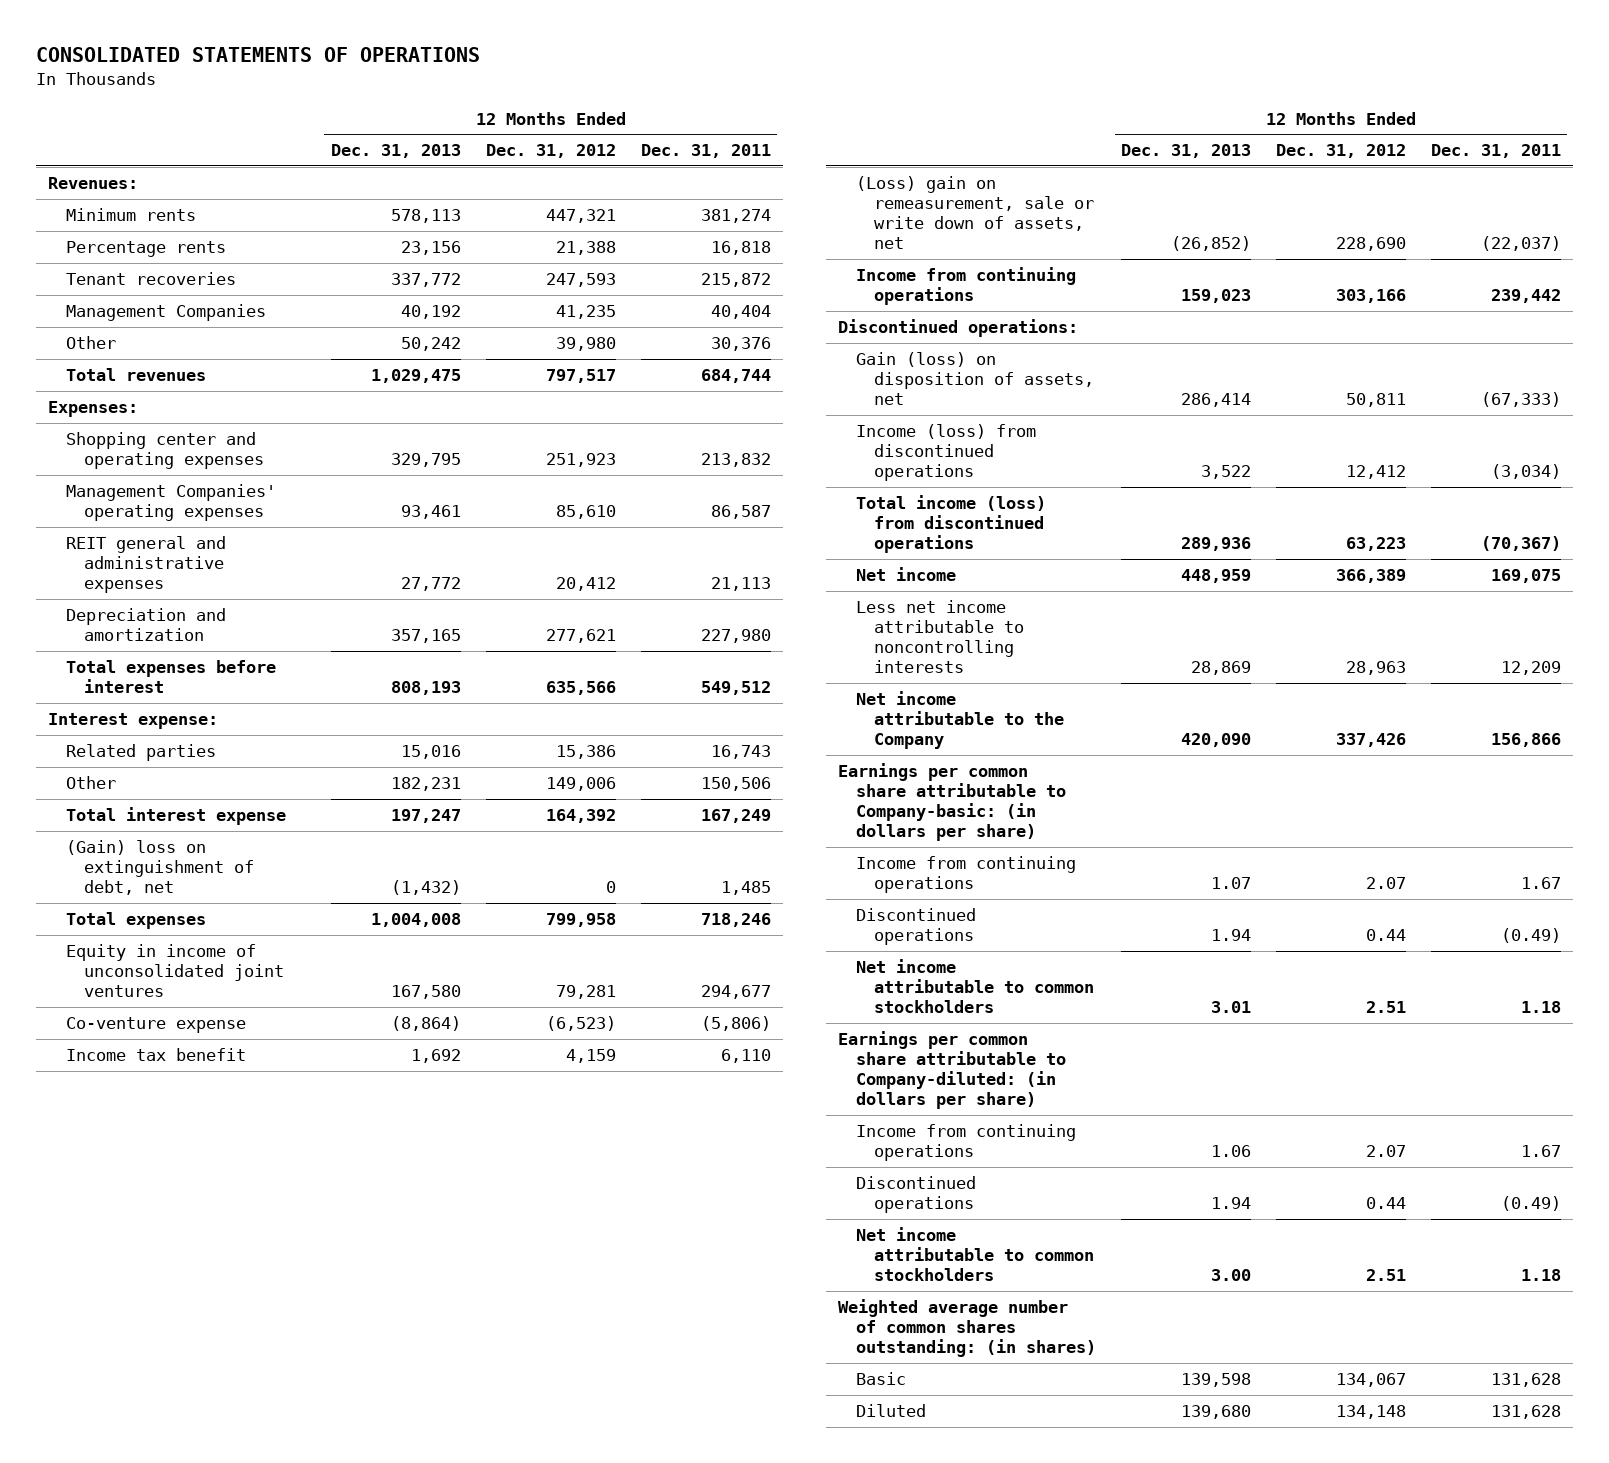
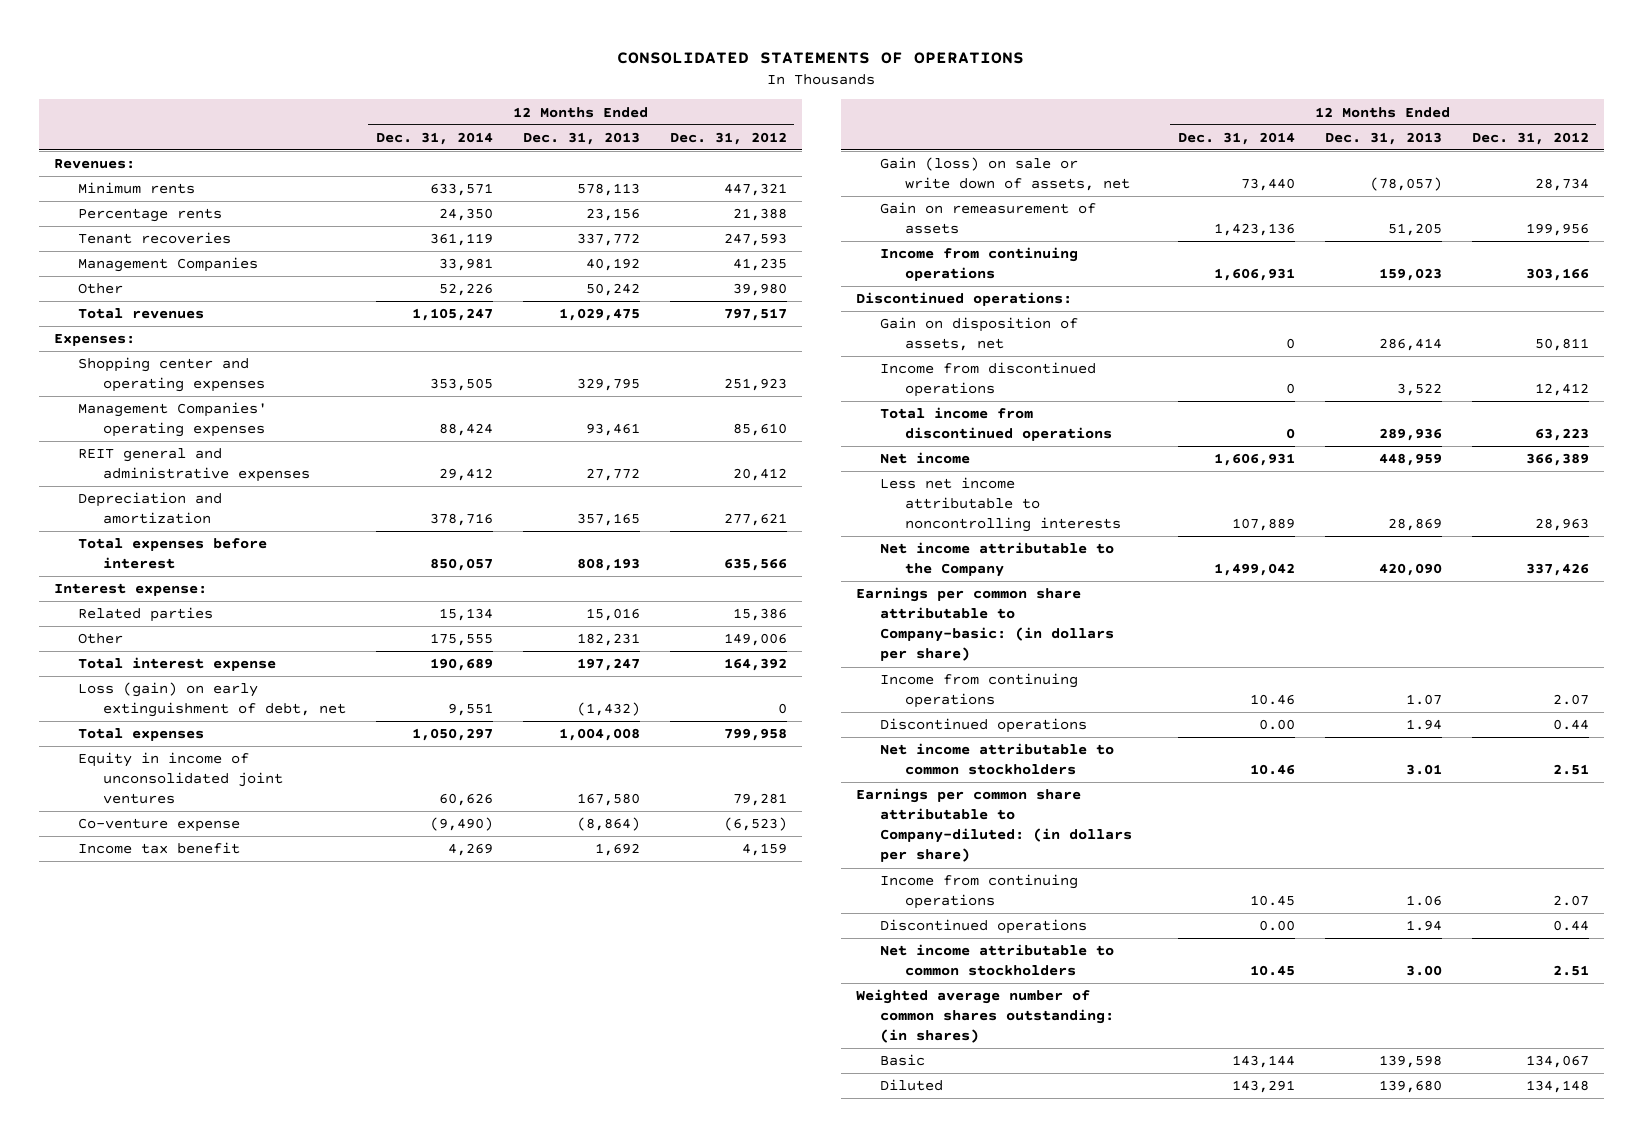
- | 12 Months Ended Dec. 31, 2013 | 12 Months Ended Dec. 31, 2012 | 12 Months Ended Dec. 31, 2011
+ | 12 Months Ended Dec. 31, 2014 | 12 Months Ended Dec. 31, 2013 | 12 Months Ended Dec. 31, 2012
- (Gain) loss on extinguishment of debt, net | (1,432) | 0 | 1,485
+ Loss (gain) on early extinguishment of debt, net | 9,551 | (1,432) | 0
- (Loss) gain on remeasurement, sale or write down of assets, net | (26,852) | 228,690 | (22,037)
+ Gain (loss) on sale or write down of assets, net | 73,440 | (78,057) | 28,734
+ Gain on remeasurement of assets | 1,423,136 | 51,205 | 199,956
- Gain (loss) on disposition of assets, net | 286,414 | 50,811 | (67,333)
- Income (loss) from discontinued operations | 3,522 | 12,412 | (3,034)
- Total income (loss) from discontinued operations | 289,936 | 63,223 | (70,367)
+ Gain on disposition of assets, net | 0 | 286,414 | 50,811
+ Income from discontinued operations | 0 | 3,522 | 12,412
+ Total income from discontinued operations | 0 | 289,936 | 63,223

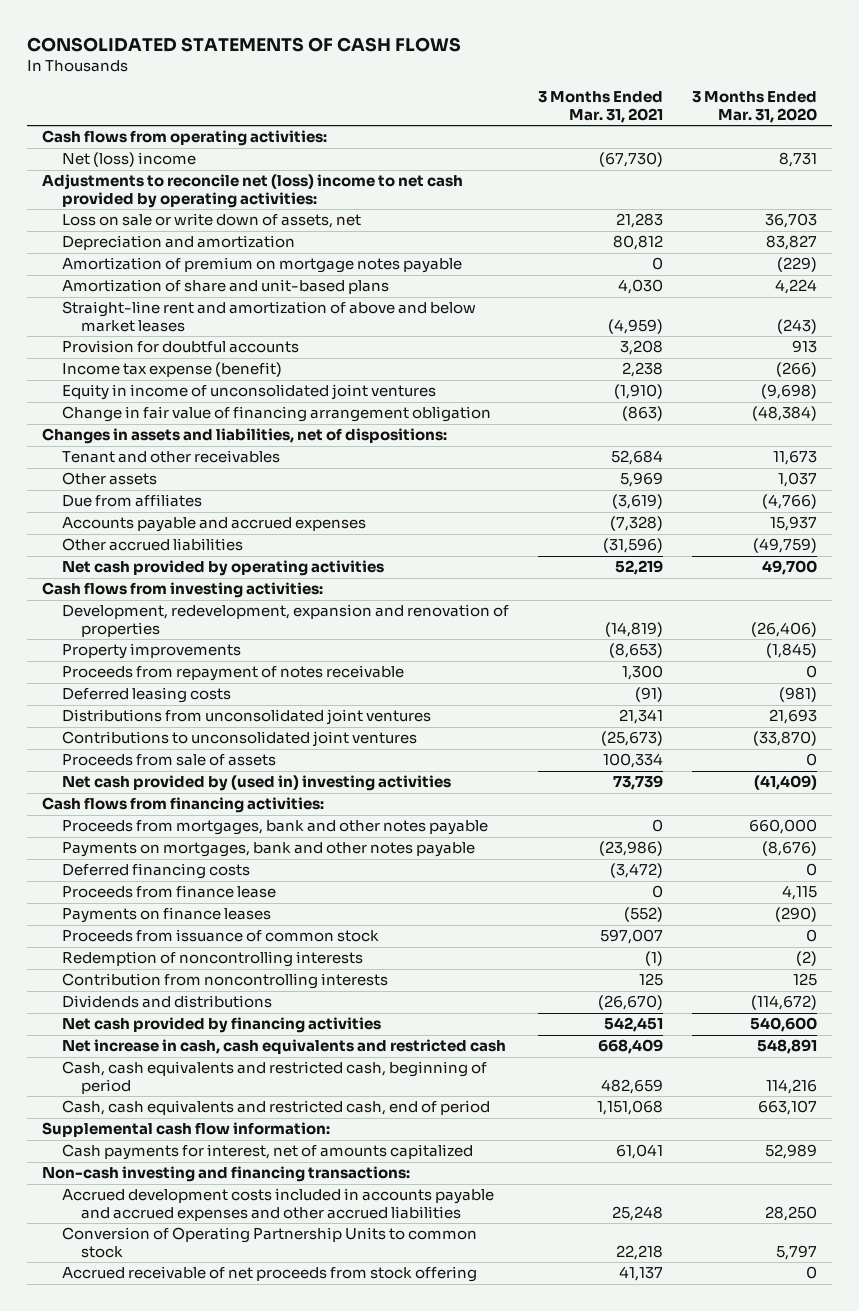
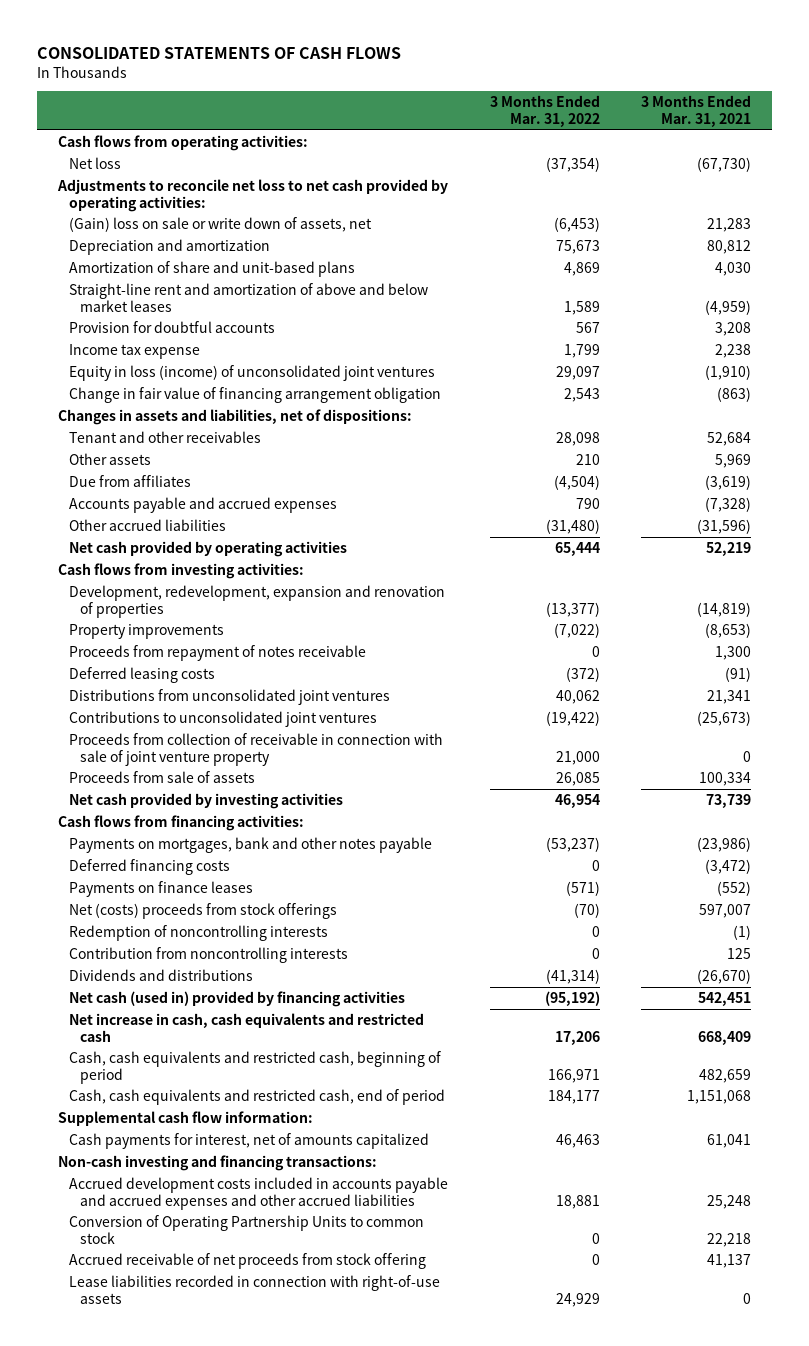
- | 3 Months Ended Mar. 31, 2021 | 3 Months Ended Mar. 31, 2020
+ | 3 Months Ended Mar. 31, 2022 | 3 Months Ended Mar. 31, 2021
- Net (loss) income | (67,730) | 8,731
- Adjustments to reconcile net (loss) income to net cash provided by operating activities:
- Loss on sale or write down of assets, net | 21,283 | 36,703
+ Net loss | (37,354) | (67,730)
+ Adjustments to reconcile net loss to net cash provided by operating activities:
+ (Gain) loss on sale or write down of assets, net | (6,453) | 21,283
- Amortization of premium on mortgage notes payable | 0 | (229)
- Income tax expense (benefit) | 2,238 | (266)
- Equity in income of unconsolidated joint ventures | (1,910) | (9,698)
+ Income tax expense | 1,799 | 2,238
+ Equity in loss (income) of unconsolidated joint ventures | 29,097 | (1,910)
+ Proceeds from collection of receivable in connection with sale of joint venture property | 21,000 | 0
- Net cash provided by (used in) investing activities | 73,739 | (41,409)
+ Net cash provided by investing activities | 46,954 | 73,739
- Proceeds from mortgages, bank and other notes payable | 0 | 660,000
- Proceeds from finance lease | 0 | 4,115
- Proceeds from issuance of common stock | 597,007 | 0
+ Net (costs) proceeds from stock offerings | (70) | 597,007
- Net cash provided by financing activities | 542,451 | 540,600
+ Net cash (used in) provided by financing activities | (95,192) | 542,451
+ Lease liabilities recorded in connection with right-of-use assets | 24,929 | 0

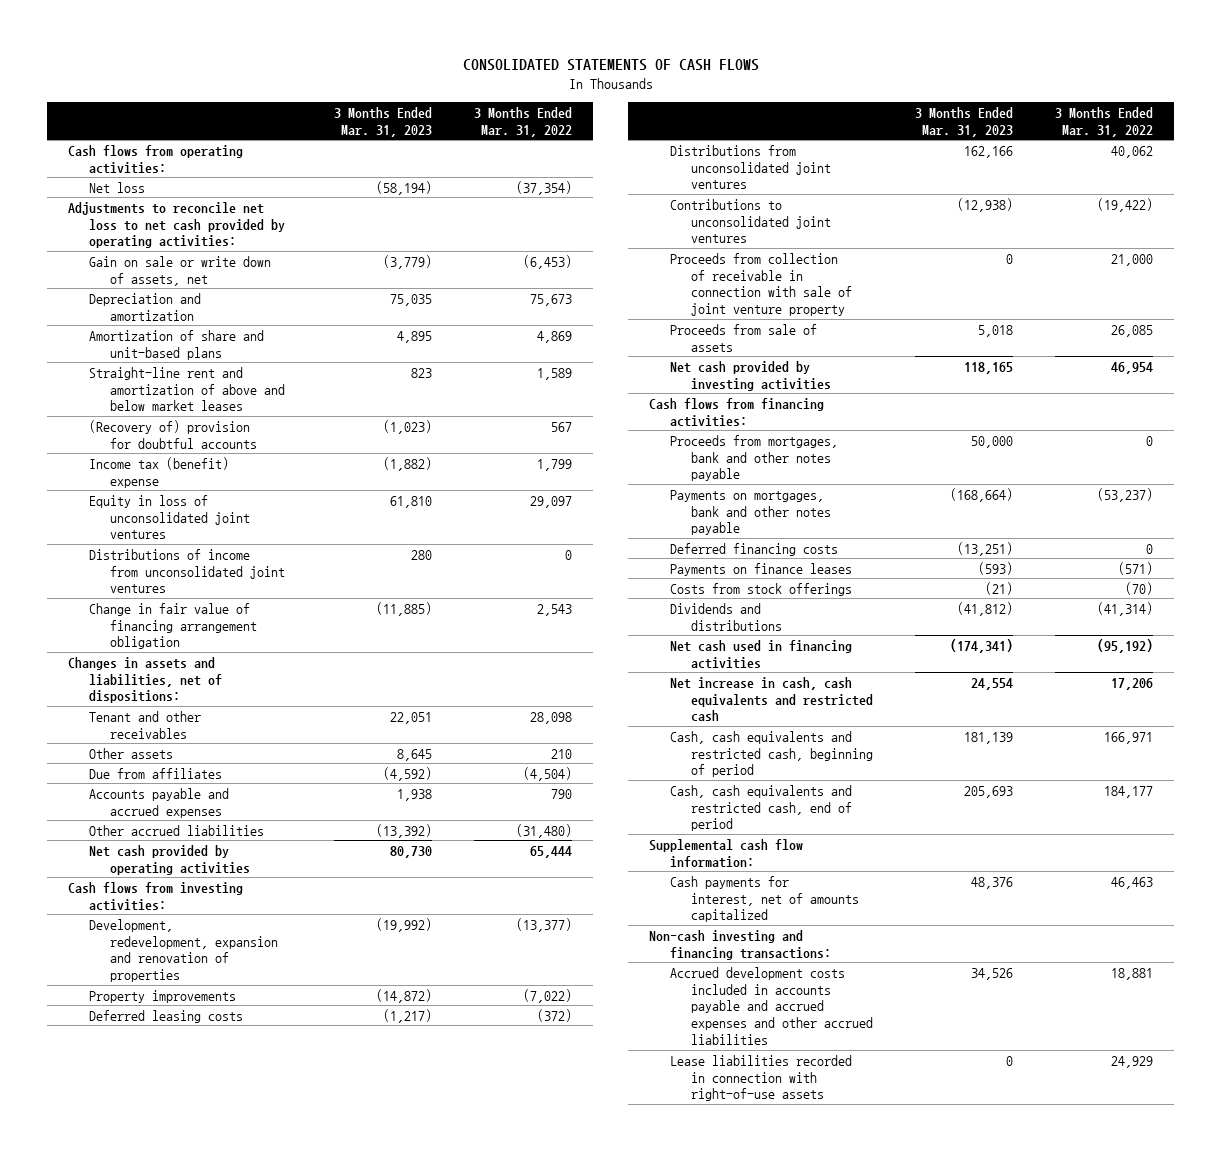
- | 3 Months Ended Mar. 31, 2022 | 3 Months Ended Mar. 31, 2021
+ | 3 Months Ended Mar. 31, 2023 | 3 Months Ended Mar. 31, 2022
- (Gain) loss on sale or write down of assets, net | (6,453) | 21,283
+ Gain on sale or write down of assets, net | (3,779) | (6,453)
- Provision for doubtful accounts | 567 | 3,208
- Income tax expense | 1,799 | 2,238
- Equity in loss (income) of unconsolidated joint ventures | 29,097 | (1,910)
+ (Recovery of) provision for doubtful accounts | (1,023) | 567
+ Income tax (benefit) expense | (1,882) | 1,799
+ Equity in loss of unconsolidated joint ventures | 61,810 | 29,097
+ Distributions of income from unconsolidated joint ventures | 280 | 0
- Proceeds from repayment of notes receivable | 0 | 1,300
+ Proceeds from mortgages, bank and other notes payable | 50,000 | 0
- Net (costs) proceeds from stock offerings | (70) | 597,007
- Redemption of noncontrolling interests | 0 | (1)
- Contribution from noncontrolling interests | 0 | 125
+ Costs from stock offerings | (21) | (70)
- Net cash (used in) provided by financing activities | (95,192) | 542,451
+ Net cash used in financing activities | (174,341) | (95,192)
- Conversion of Operating Partnership Units to common stock | 0 | 22,218
- Accrued receivable of net proceeds from stock offering | 0 | 41,137

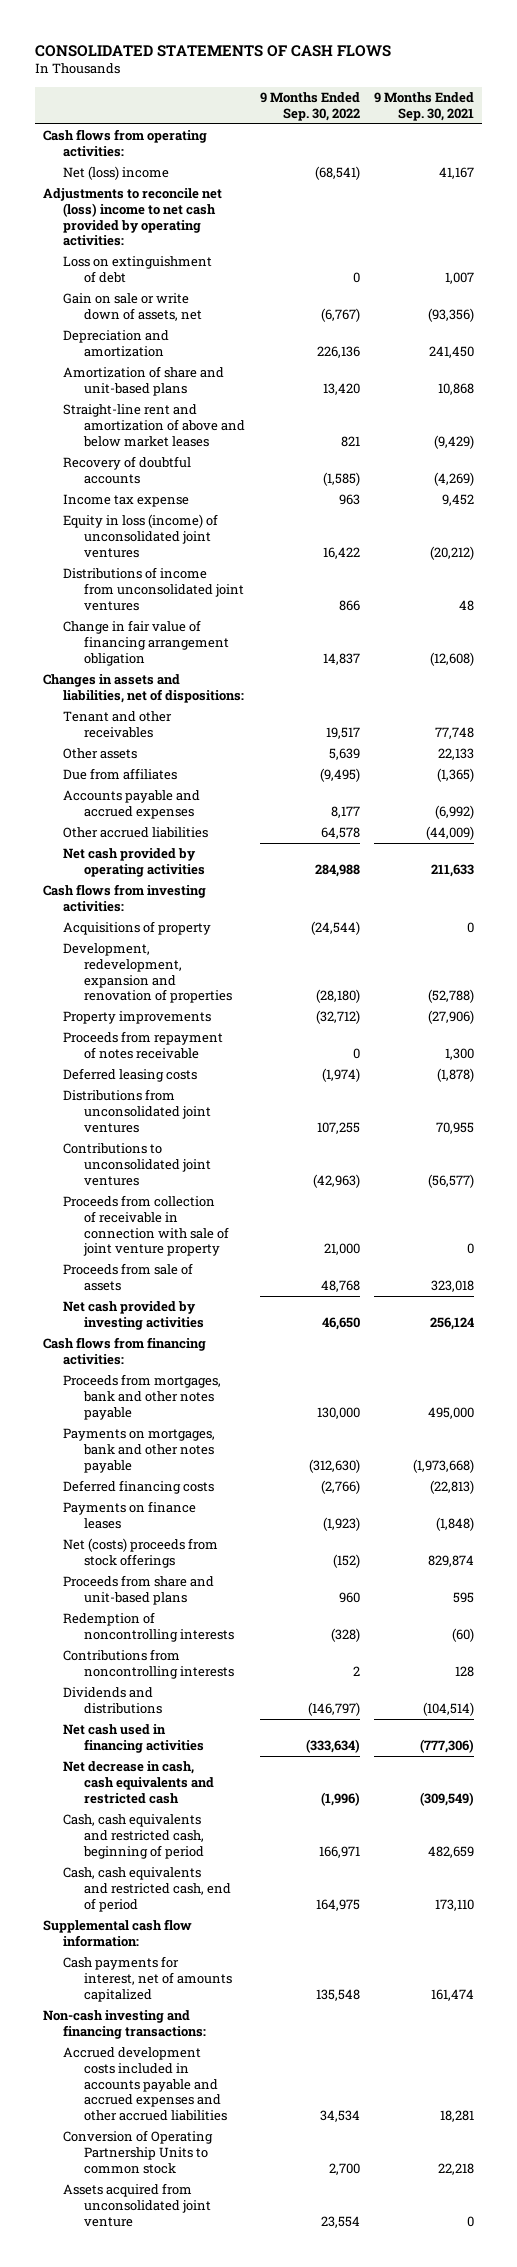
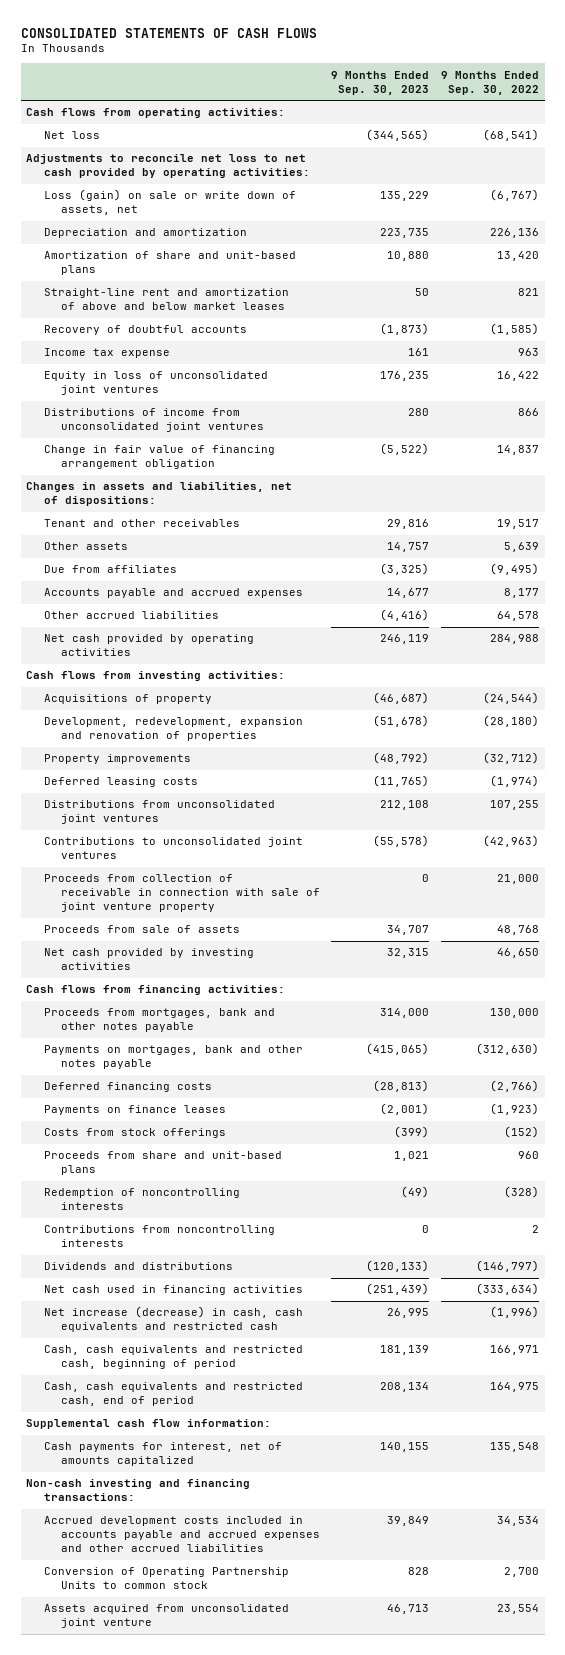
- | 9 Months Ended Sep. 30, 2022 | 9 Months Ended Sep. 30, 2021
+ | 9 Months Ended Sep. 30, 2023 | 9 Months Ended Sep. 30, 2022
- Net (loss) income | (68,541) | 41,167
- Adjustments to reconcile net (loss) income to net cash provided by operating activities:
- Loss on extinguishment of debt | 0 | 1,007
- Gain on sale or write down of assets, net | (6,767) | (93,356)
+ Net loss | (344,565) | (68,541)
+ Adjustments to reconcile net loss to net cash provided by operating activities:
+ Loss (gain) on sale or write down of assets, net | 135,229 | (6,767)
- Equity in loss (income) of unconsolidated joint ventures | 16,422 | (20,212)
+ Equity in loss of unconsolidated joint ventures | 176,235 | 16,422
- Proceeds from repayment of notes receivable | 0 | 1,300
- Net (costs) proceeds from stock offerings | (152) | 829,874
+ Costs from stock offerings | (399) | (152)
- Net decrease in cash, cash equivalents and restricted cash | (1,996) | (309,549)
+ Net increase (decrease) in cash, cash equivalents and restricted cash | 26,995 | (1,996)

